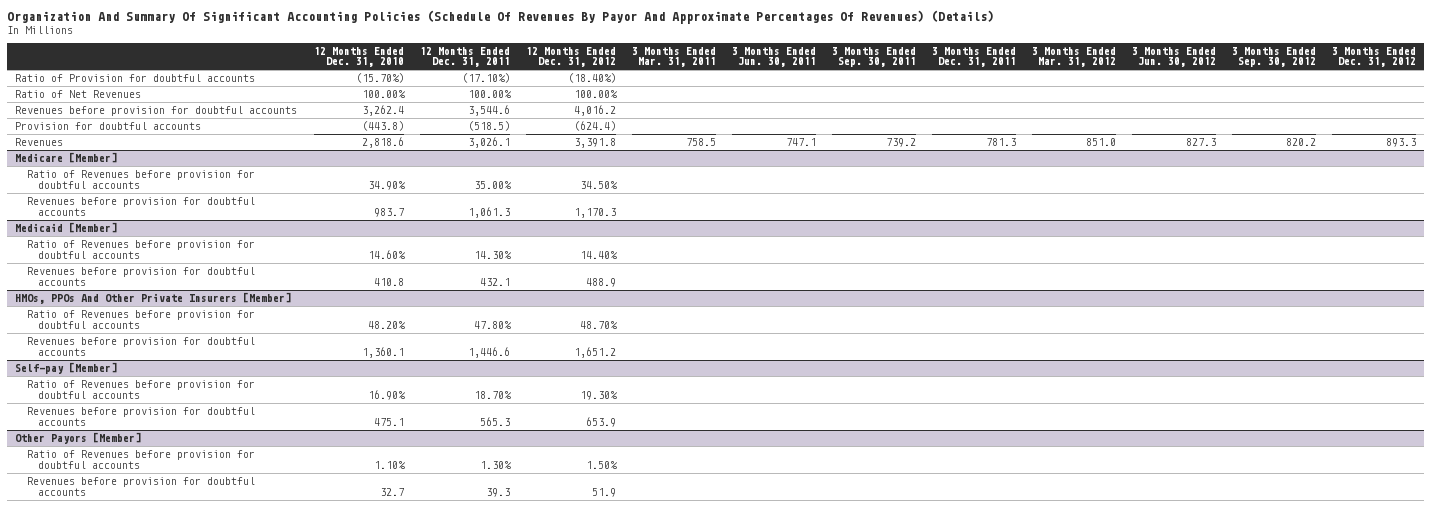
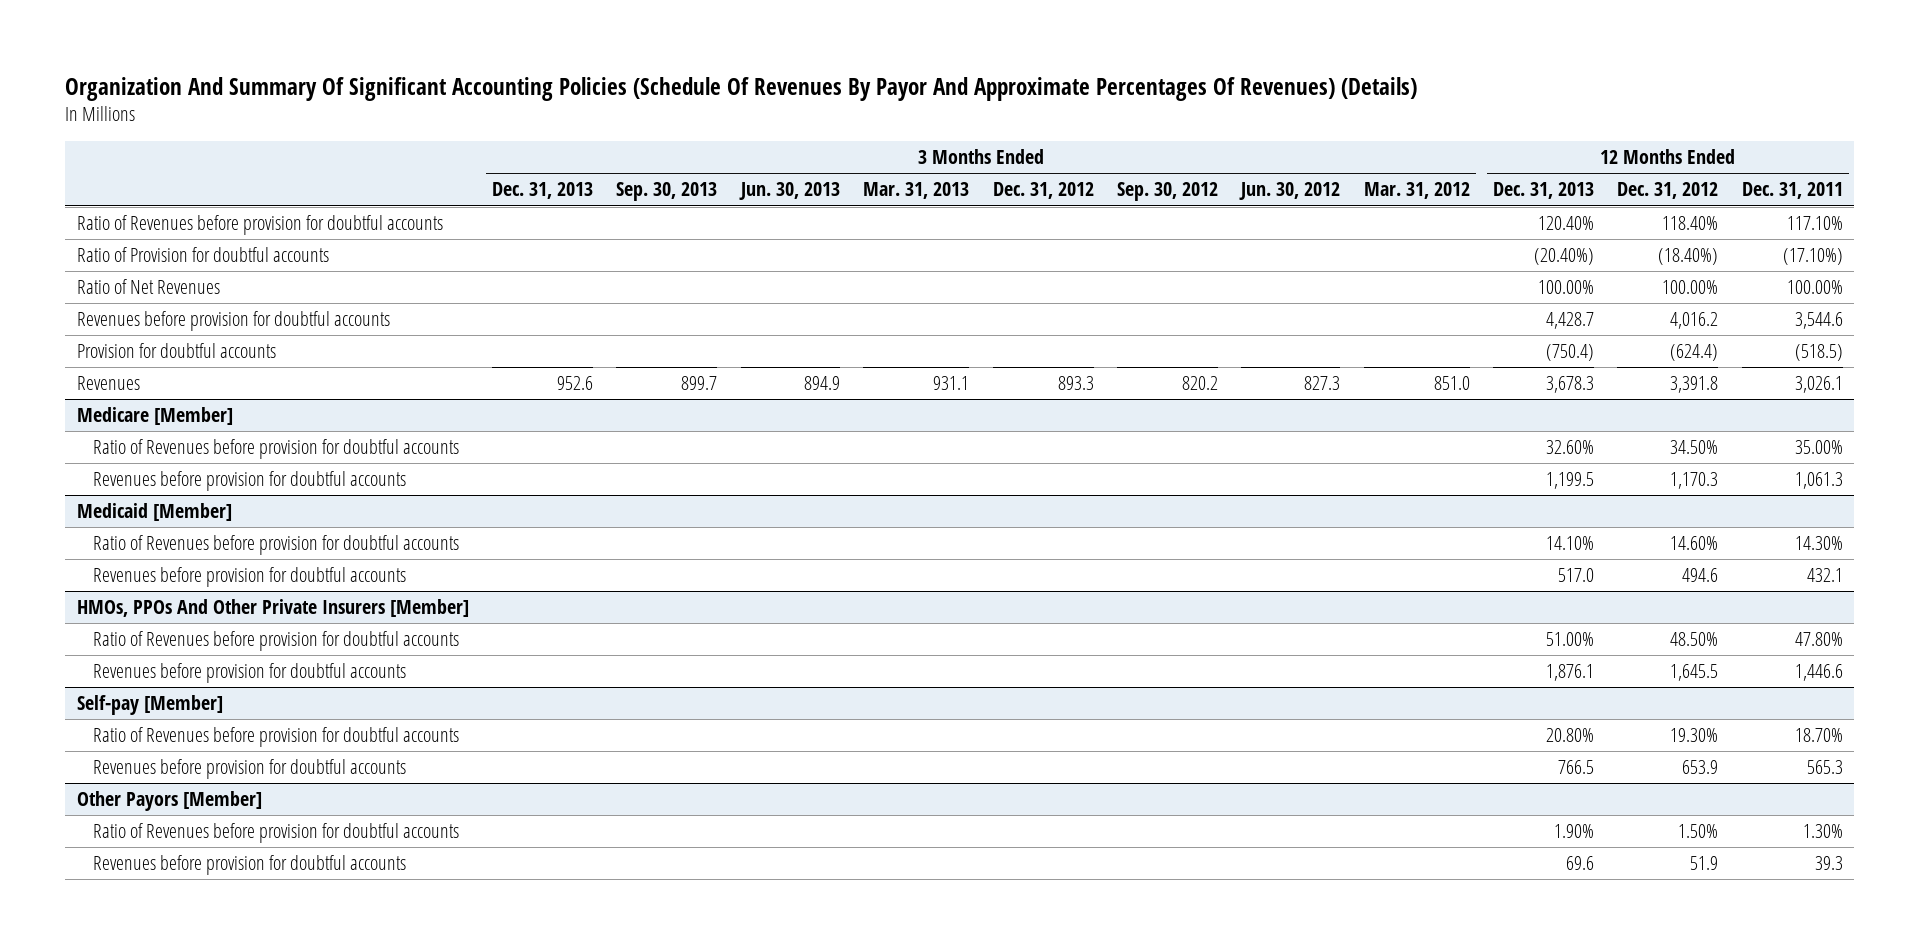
- | 12 Months Ended Dec. 31, 2010 | 12 Months Ended Dec. 31, 2011 | 12 Months Ended Dec. 31, 2012 | 3 Months Ended Mar. 31, 2011 | 3 Months Ended Jun. 30, 2011 | 3 Months Ended Sep. 30, 2011 | 3 Months Ended Dec. 31, 2011 | 3 Months Ended Mar. 31, 2012 | 3 Months Ended Jun. 30, 2012 | 3 Months Ended Sep. 30, 2012 | 3 Months Ended Dec. 31, 2012
+ | 3 Months Ended Dec. 31, 2013 | 3 Months Ended Sep. 30, 2013 | 3 Months Ended Jun. 30, 2013 | 3 Months Ended Mar. 31, 2013 | 3 Months Ended Dec. 31, 2012 | 3 Months Ended Sep. 30, 2012 | 3 Months Ended Jun. 30, 2012 | 3 Months Ended Mar. 31, 2012 | 12 Months Ended Dec. 31, 2013 | 12 Months Ended Dec. 31, 2012 | 12 Months Ended Dec. 31, 2011
+ Ratio of Revenues before provision for doubtful accounts | | | | | | | | | 120.40% | 118.40% | 117.10%
@ Medicaid [Member]
- Ratio of Revenues before provision for doubtful accounts | 14.60% | 14.30% | 14.40% | | | | | | | |
- Revenues before provision for doubtful accounts | 410.8 | 432.1 | 488.9 | | | | | | | |
+ Ratio of Revenues before provision for doubtful accounts | | | | | | | | | 14.10% | 14.60% | 14.30%
+ Revenues before provision for doubtful accounts | | | | | | | | | 517.0 | 494.6 | 432.1
@ HMOs, PPOs And Other Private Insurers [Member]
- Ratio of Revenues before provision for doubtful accounts | 48.20% | 47.80% | 48.70% | | | | | | | |
- Revenues before provision for doubtful accounts | 1,360.1 | 1,446.6 | 1,651.2 | | | | | | | |
+ Ratio of Revenues before provision for doubtful accounts | | | | | | | | | 51.00% | 48.50% | 47.80%
+ Revenues before provision for doubtful accounts | | | | | | | | | 1,876.1 | 1,645.5 | 1,446.6

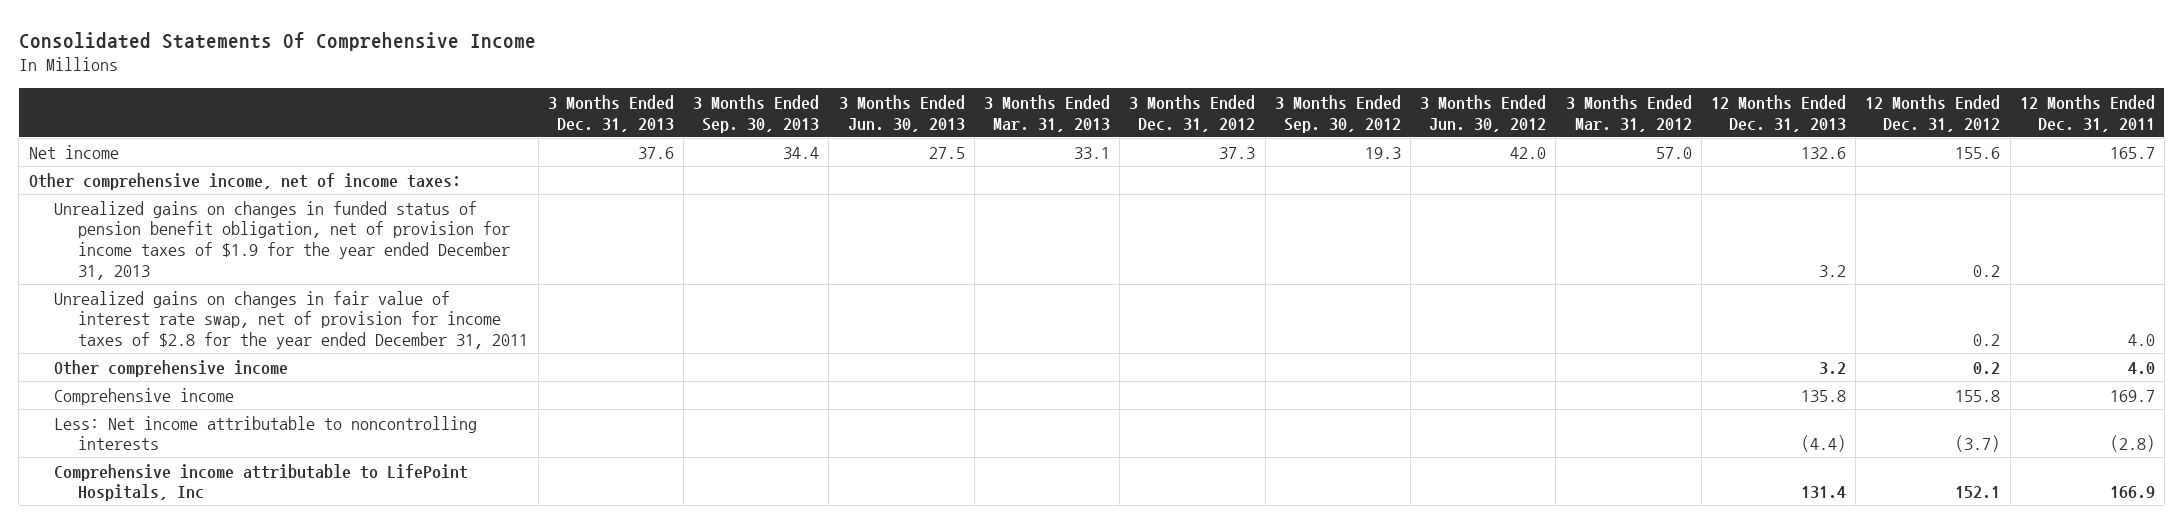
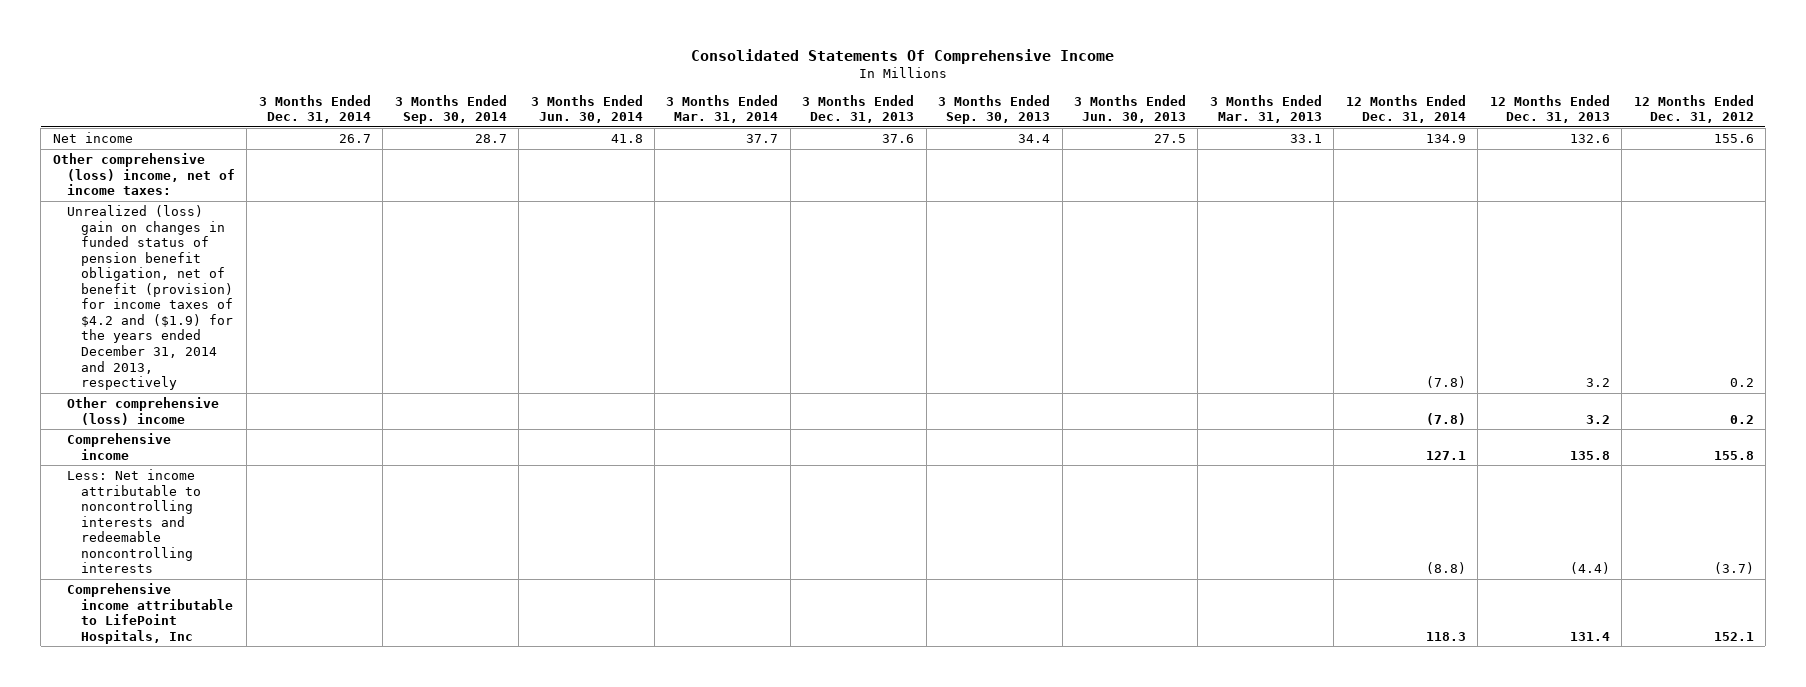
- | 3 Months Ended Dec. 31, 2013 | 3 Months Ended Sep. 30, 2013 | 3 Months Ended Jun. 30, 2013 | 3 Months Ended Mar. 31, 2013 | 3 Months Ended Dec. 31, 2012 | 3 Months Ended Sep. 30, 2012 | 3 Months Ended Jun. 30, 2012 | 3 Months Ended Mar. 31, 2012 | 12 Months Ended Dec. 31, 2013 | 12 Months Ended Dec. 31, 2012 | 12 Months Ended Dec. 31, 2011
+ | 3 Months Ended Dec. 31, 2014 | 3 Months Ended Sep. 30, 2014 | 3 Months Ended Jun. 30, 2014 | 3 Months Ended Mar. 31, 2014 | 3 Months Ended Dec. 31, 2013 | 3 Months Ended Sep. 30, 2013 | 3 Months Ended Jun. 30, 2013 | 3 Months Ended Mar. 31, 2013 | 12 Months Ended Dec. 31, 2014 | 12 Months Ended Dec. 31, 2013 | 12 Months Ended Dec. 31, 2012
- Other comprehensive income, net of income taxes:
- Unrealized gains on changes in funded status of pension benefit obligation, net of provision for income taxes of $1.9 for the year ended December 31, 2013 | | | | | | | | | 3.2 | 0.2 |
- Unrealized gains on changes in fair value of interest rate swap, net of provision for income taxes of $2.8 for the year ended December 31, 2011 | | | | | | | | | | 0.2 | 4.0
- Other comprehensive income | | | | | | | | | 3.2 | 0.2 | 4.0
+ Other comprehensive (loss) income, net of income taxes:
+ Unrealized (loss) gain on changes in funded status of pension benefit obligation, net of benefit (provision) for income taxes of $4.2 and ($1.9) for the years ended December 31, 2014 and 2013, respectively | | | | | | | | | (7.8) | 3.2 | 0.2
+ Other comprehensive (loss) income | | | | | | | | | (7.8) | 3.2 | 0.2
- Less: Net income attributable to noncontrolling interests | | | | | | | | | (4.4) | (3.7) | (2.8)
+ Less: Net income attributable to noncontrolling interests and redeemable noncontrolling interests | | | | | | | | | (8.8) | (4.4) | (3.7)

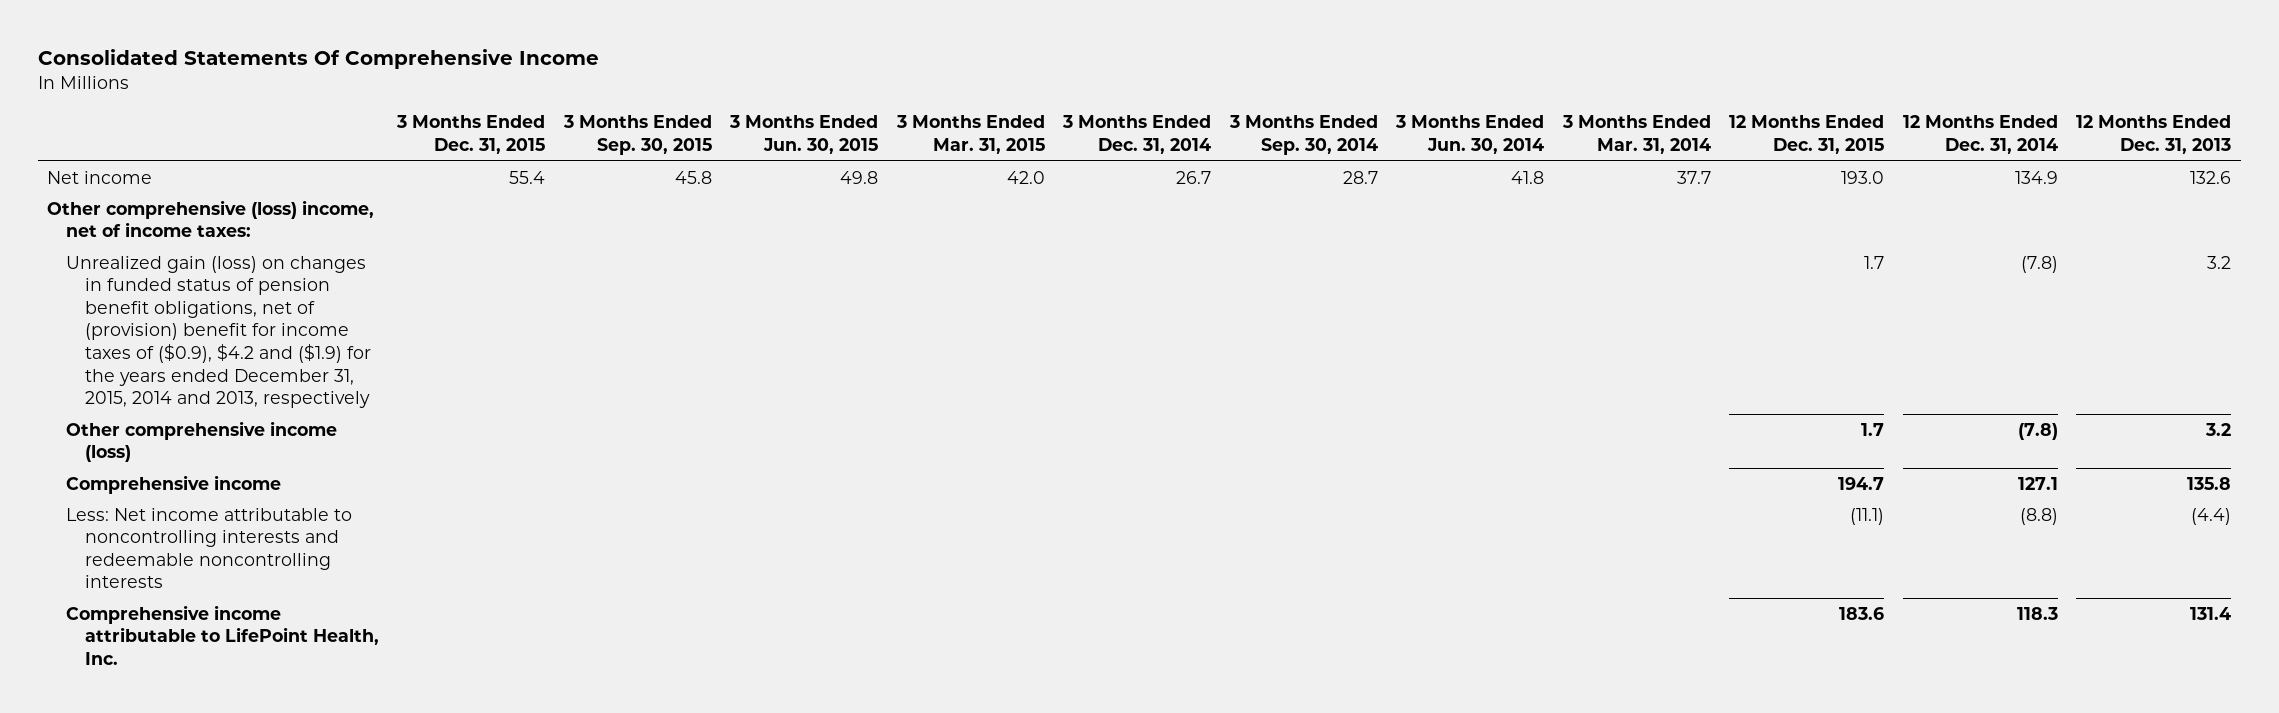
- | 3 Months Ended Dec. 31, 2014 | 3 Months Ended Sep. 30, 2014 | 3 Months Ended Jun. 30, 2014 | 3 Months Ended Mar. 31, 2014 | 3 Months Ended Dec. 31, 2013 | 3 Months Ended Sep. 30, 2013 | 3 Months Ended Jun. 30, 2013 | 3 Months Ended Mar. 31, 2013 | 12 Months Ended Dec. 31, 2014 | 12 Months Ended Dec. 31, 2013 | 12 Months Ended Dec. 31, 2012
+ | 3 Months Ended Dec. 31, 2015 | 3 Months Ended Sep. 30, 2015 | 3 Months Ended Jun. 30, 2015 | 3 Months Ended Mar. 31, 2015 | 3 Months Ended Dec. 31, 2014 | 3 Months Ended Sep. 30, 2014 | 3 Months Ended Jun. 30, 2014 | 3 Months Ended Mar. 31, 2014 | 12 Months Ended Dec. 31, 2015 | 12 Months Ended Dec. 31, 2014 | 12 Months Ended Dec. 31, 2013
- Unrealized (loss) gain on changes in funded status of pension benefit obligation, net of benefit (provision) for income taxes of $4.2 and ($1.9) for the years ended December 31, 2014 and 2013, respectively | | | | | | | | | (7.8) | 3.2 | 0.2
- Other comprehensive (loss) income | | | | | | | | | (7.8) | 3.2 | 0.2
+ Unrealized gain (loss) on changes in funded status of pension benefit obligations, net of (provision) benefit for income taxes of ($0.9), $4.2 and ($1.9) for the years ended December 31, 2015, 2014 and 2013, respectively | | | | | | | | | 1.7 | (7.8) | 3.2
+ Other comprehensive income (loss) | | | | | | | | | 1.7 | (7.8) | 3.2
- Comprehensive income attributable to LifePoint Hospitals, Inc | | | | | | | | | 118.3 | 131.4 | 152.1
+ Comprehensive income attributable to LifePoint Health, Inc. | | | | | | | | | 183.6 | 118.3 | 131.4

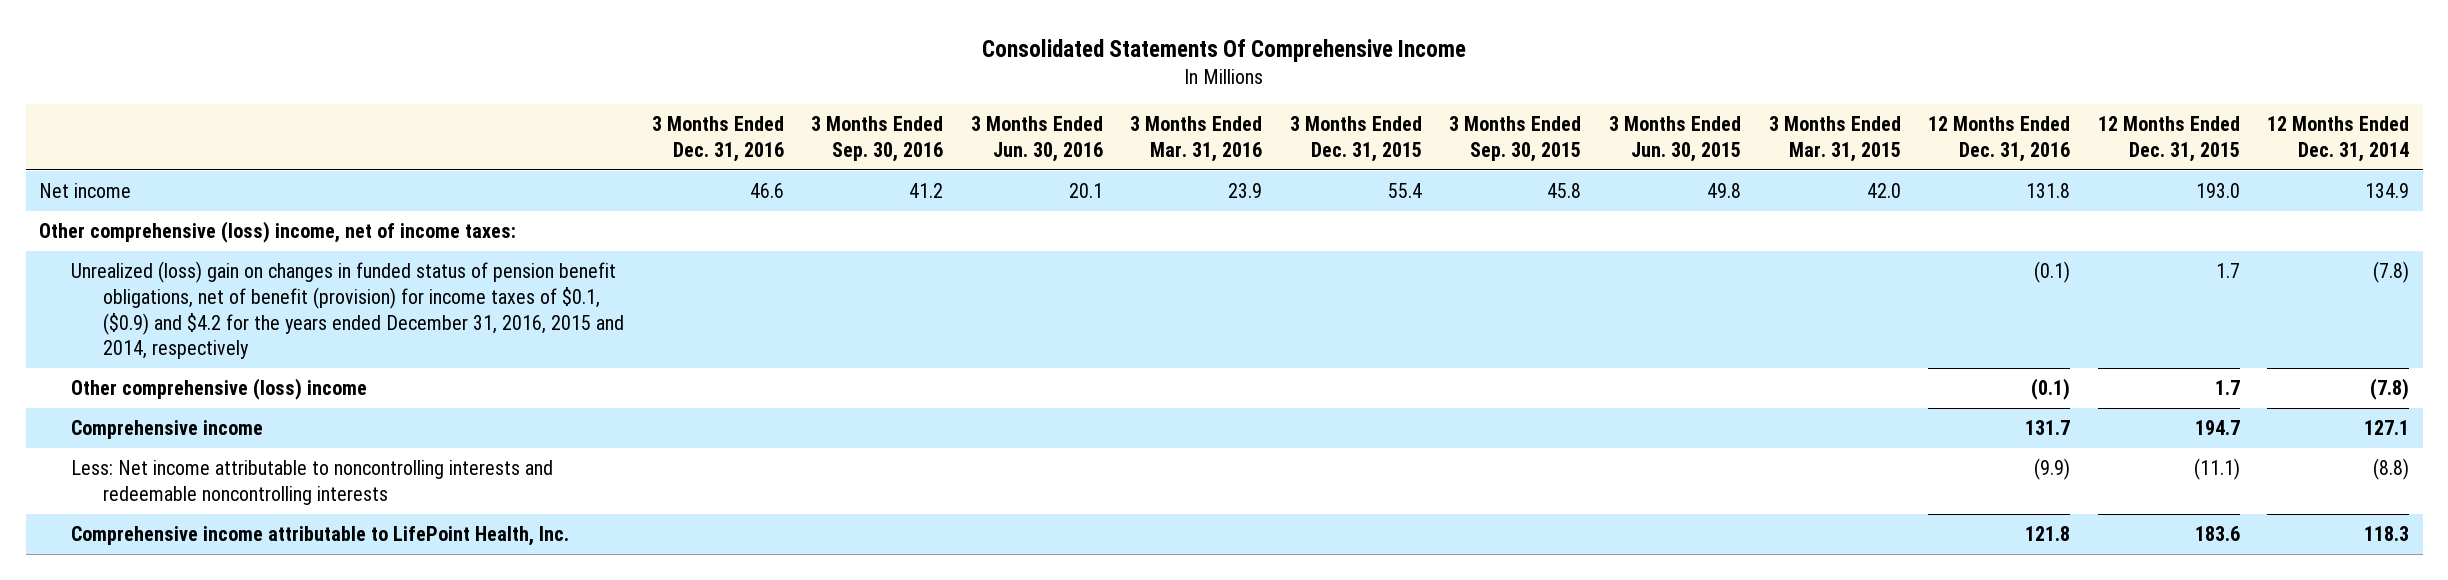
- | 3 Months Ended Dec. 31, 2015 | 3 Months Ended Sep. 30, 2015 | 3 Months Ended Jun. 30, 2015 | 3 Months Ended Mar. 31, 2015 | 3 Months Ended Dec. 31, 2014 | 3 Months Ended Sep. 30, 2014 | 3 Months Ended Jun. 30, 2014 | 3 Months Ended Mar. 31, 2014 | 12 Months Ended Dec. 31, 2015 | 12 Months Ended Dec. 31, 2014 | 12 Months Ended Dec. 31, 2013
+ | 3 Months Ended Dec. 31, 2016 | 3 Months Ended Sep. 30, 2016 | 3 Months Ended Jun. 30, 2016 | 3 Months Ended Mar. 31, 2016 | 3 Months Ended Dec. 31, 2015 | 3 Months Ended Sep. 30, 2015 | 3 Months Ended Jun. 30, 2015 | 3 Months Ended Mar. 31, 2015 | 12 Months Ended Dec. 31, 2016 | 12 Months Ended Dec. 31, 2015 | 12 Months Ended Dec. 31, 2014
- Unrealized gain (loss) on changes in funded status of pension benefit obligations, net of (provision) benefit for income taxes of ($0.9), $4.2 and ($1.9) for the years ended December 31, 2015, 2014 and 2013, respectively | | | | | | | | | 1.7 | (7.8) | 3.2
- Other comprehensive income (loss) | | | | | | | | | 1.7 | (7.8) | 3.2
+ Unrealized (loss) gain on changes in funded status of pension benefit obligations, net of benefit (provision) for income taxes of $0.1, ($0.9) and $4.2 for the years ended December 31, 2016, 2015 and 2014, respectively | | | | | | | | | (0.1) | 1.7 | (7.8)
+ Other comprehensive (loss) income | | | | | | | | | (0.1) | 1.7 | (7.8)

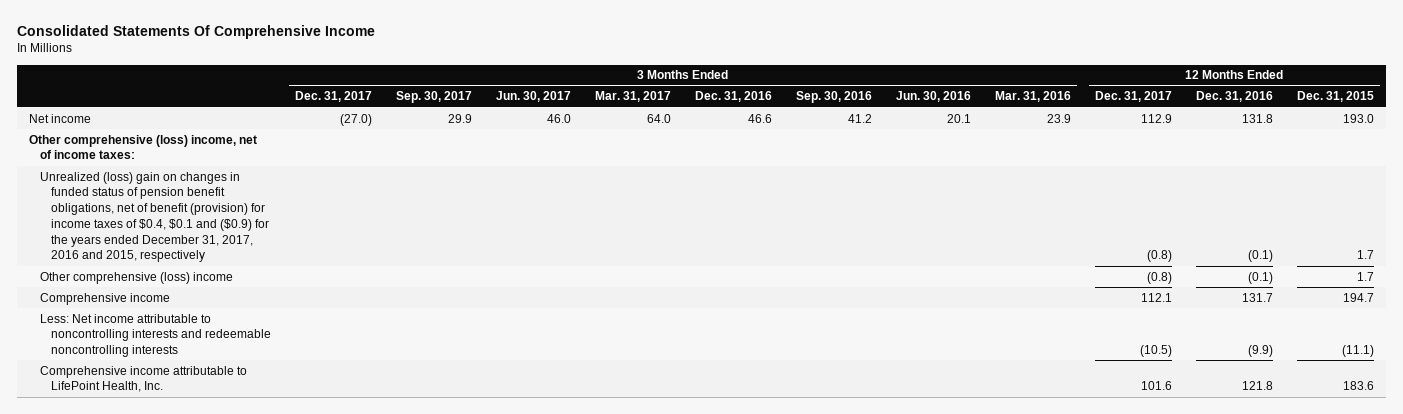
- | 3 Months Ended Dec. 31, 2016 | 3 Months Ended Sep. 30, 2016 | 3 Months Ended Jun. 30, 2016 | 3 Months Ended Mar. 31, 2016 | 3 Months Ended Dec. 31, 2015 | 3 Months Ended Sep. 30, 2015 | 3 Months Ended Jun. 30, 2015 | 3 Months Ended Mar. 31, 2015 | 12 Months Ended Dec. 31, 2016 | 12 Months Ended Dec. 31, 2015 | 12 Months Ended Dec. 31, 2014
+ | 3 Months Ended Dec. 31, 2017 | 3 Months Ended Sep. 30, 2017 | 3 Months Ended Jun. 30, 2017 | 3 Months Ended Mar. 31, 2017 | 3 Months Ended Dec. 31, 2016 | 3 Months Ended Sep. 30, 2016 | 3 Months Ended Jun. 30, 2016 | 3 Months Ended Mar. 31, 2016 | 12 Months Ended Dec. 31, 2017 | 12 Months Ended Dec. 31, 2016 | 12 Months Ended Dec. 31, 2015
- Unrealized (loss) gain on changes in funded status of pension benefit obligations, net of benefit (provision) for income taxes of $0.1, ($0.9) and $4.2 for the years ended December 31, 2016, 2015 and 2014, respectively | | | | | | | | | (0.1) | 1.7 | (7.8)
+ Unrealized (loss) gain on changes in funded status of pension benefit obligations, net of benefit (provision) for income taxes of $0.4, $0.1 and ($0.9) for the years ended December 31, 2017, 2016 and 2015, respectively | | | | | | | | | (0.8) | (0.1) | 1.7

